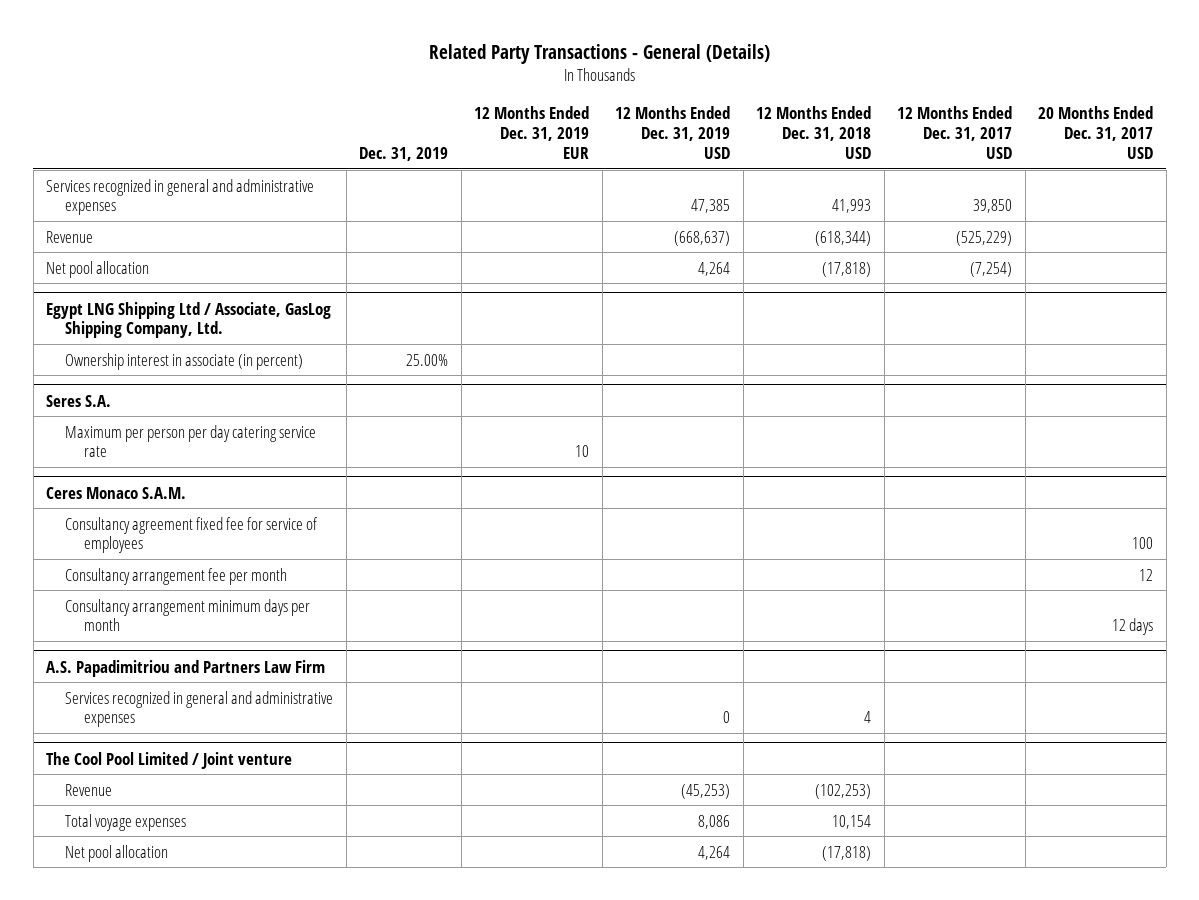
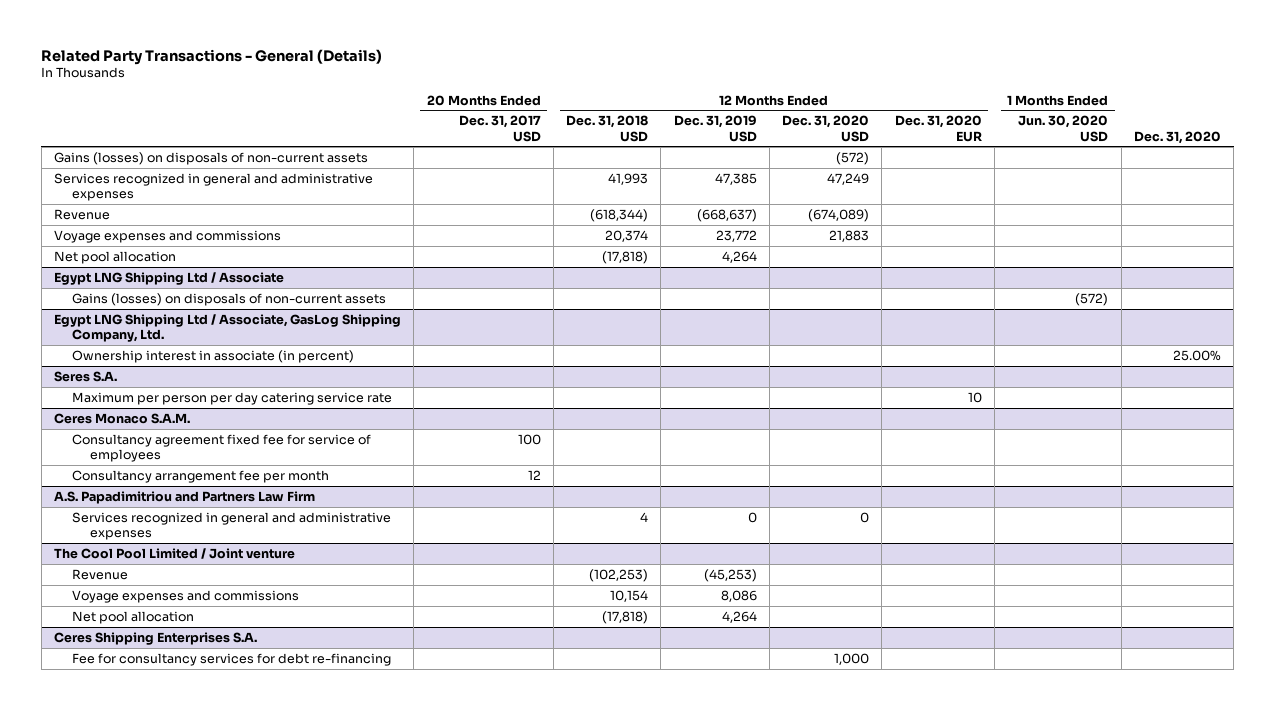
- | Dec. 31, 2019 | 12 Months Ended Dec. 31, 2019 EUR | 12 Months Ended Dec. 31, 2019 USD | 12 Months Ended Dec. 31, 2018 USD | 12 Months Ended Dec. 31, 2017 USD | 20 Months Ended Dec. 31, 2017 USD
+ | 20 Months Ended Dec. 31, 2017 USD | 12 Months Ended Dec. 31, 2018 USD | 12 Months Ended Dec. 31, 2019 USD | 12 Months Ended Dec. 31, 2020 USD | 12 Months Ended Dec. 31, 2020 EUR | 1 Months Ended Jun. 30, 2020 USD | Dec. 31, 2020
+ Gains (losses) on disposals of non-current assets | | | | (572) | | |
+ Voyage expenses and commissions | | 20,374 | 23,772 | 21,883 | | |
+ Egypt LNG Shipping Ltd / Associate
+ Gains (losses) on disposals of non-current assets | | | | | | (572) |
@ Ceres Monaco S.A.M.
- Consultancy arrangement minimum days per month | | | | | | 12 days
@ The Cool Pool Limited / Joint venture
- Total voyage expenses | | | 8,086 | 10,154 | |
+ Voyage expenses and commissions | | 10,154 | 8,086 | | | |
+ Ceres Shipping Enterprises S.A.
+ Fee for consultancy services for debt re-financing | | | | 1,000 | | |

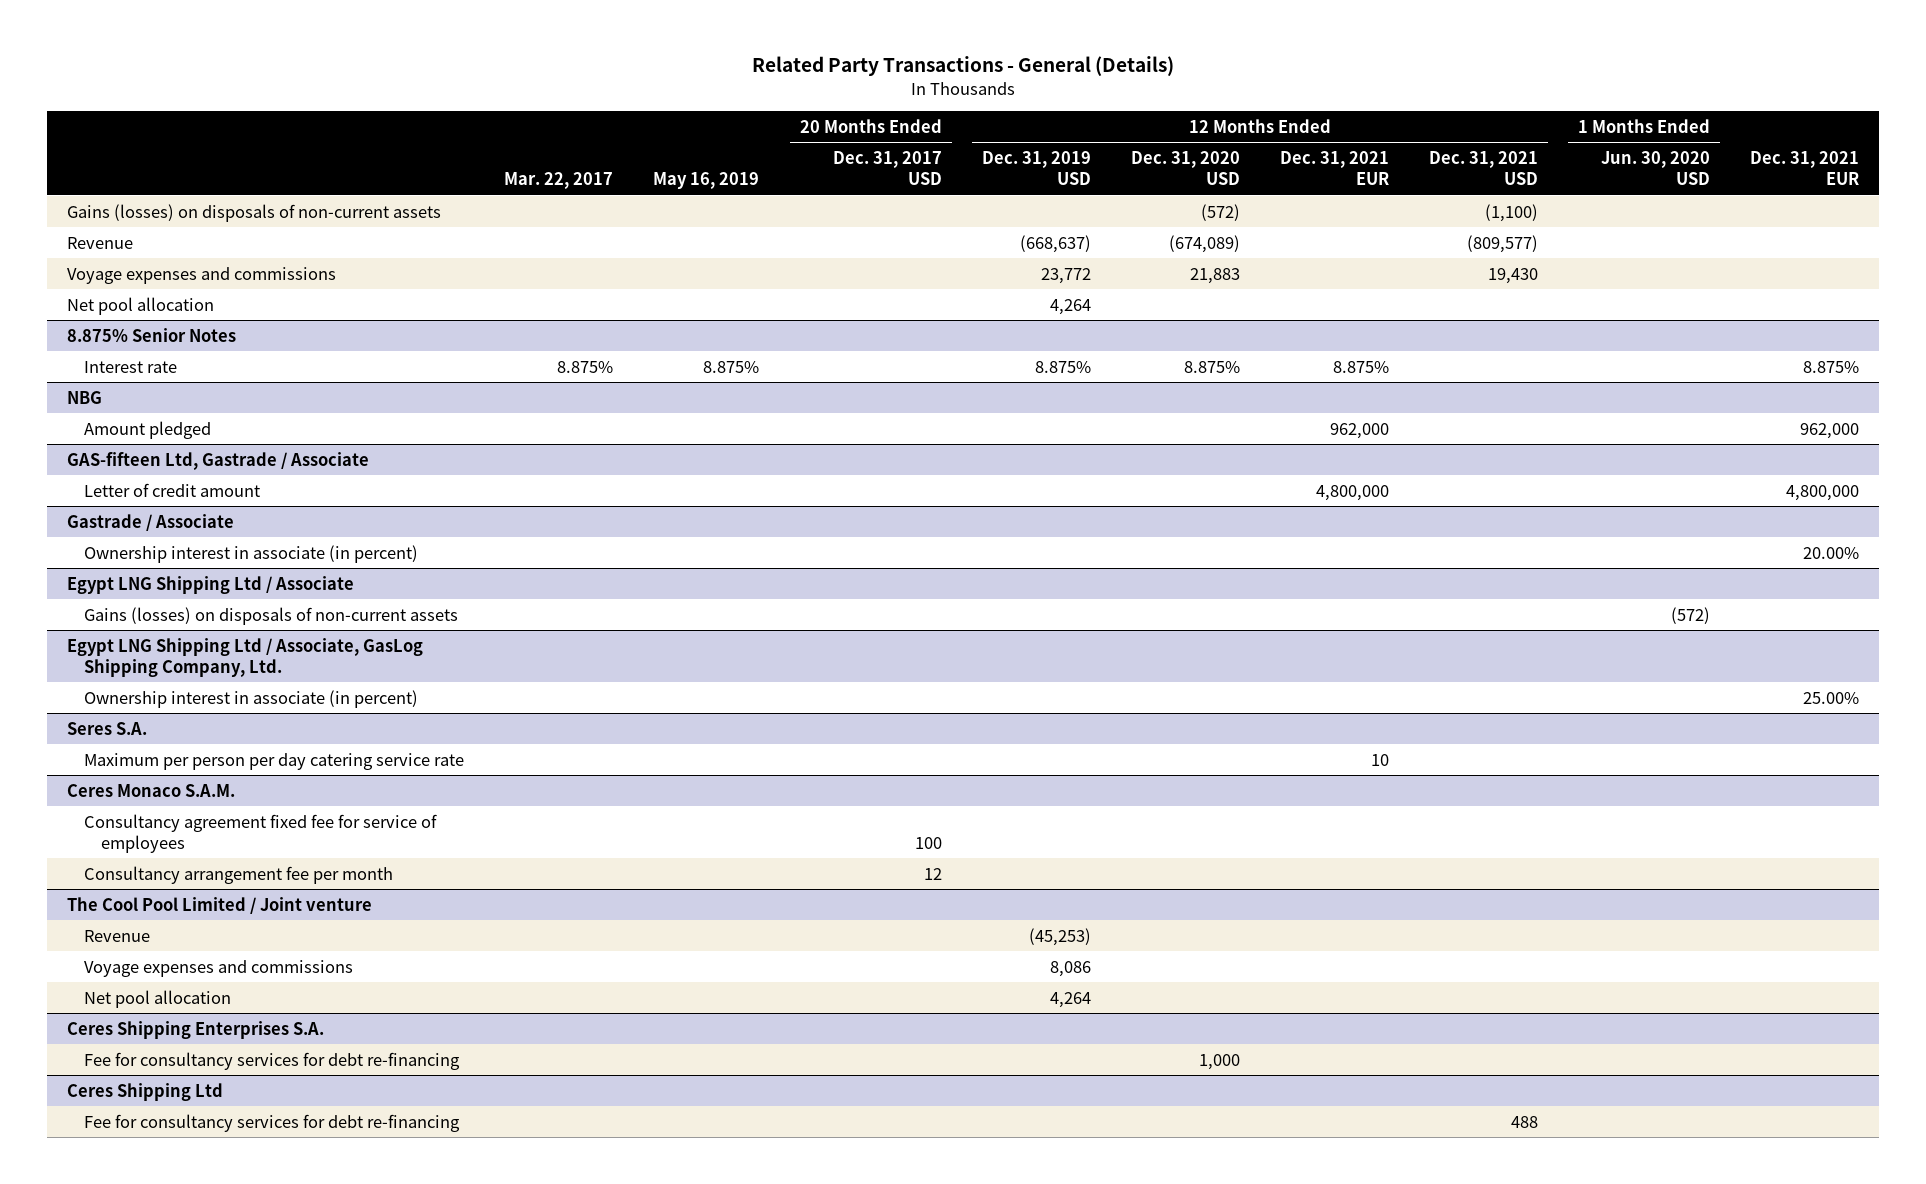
- | 20 Months Ended Dec. 31, 2017 USD | 12 Months Ended Dec. 31, 2018 USD | 12 Months Ended Dec. 31, 2019 USD | 12 Months Ended Dec. 31, 2020 USD | 12 Months Ended Dec. 31, 2020 EUR | 1 Months Ended Jun. 30, 2020 USD | Dec. 31, 2020
+ | Mar. 22, 2017 | May 16, 2019 | 20 Months Ended Dec. 31, 2017 USD | 12 Months Ended Dec. 31, 2019 USD | 12 Months Ended Dec. 31, 2020 USD | 12 Months Ended Dec. 31, 2021 EUR | 12 Months Ended Dec. 31, 2021 USD | 1 Months Ended Jun. 30, 2020 USD | Dec. 31, 2021 EUR
- Services recognized in general and administrative expenses | | 41,993 | 47,385 | 47,249 | | |
+ 8.875% Senior Notes
+ Interest rate | 8.875% | 8.875% | | 8.875% | 8.875% | 8.875% | | | 8.875%
+ NBG
+ Amount pledged | | | | | | 962,000 | | | 962,000
+ GAS-fifteen Ltd, Gastrade / Associate
+ Letter of credit amount | | | | | | 4,800,000 | | | 4,800,000
+ Gastrade / Associate
+ Ownership interest in associate (in percent) | | | | | | | | | 20.00%
- A.S. Papadimitriou and Partners Law Firm
- Services recognized in general and administrative expenses | | 4 | 0 | 0 | | |
+ Ceres Shipping Ltd
+ Fee for consultancy services for debt re-financing | | | | | | | 488 | |

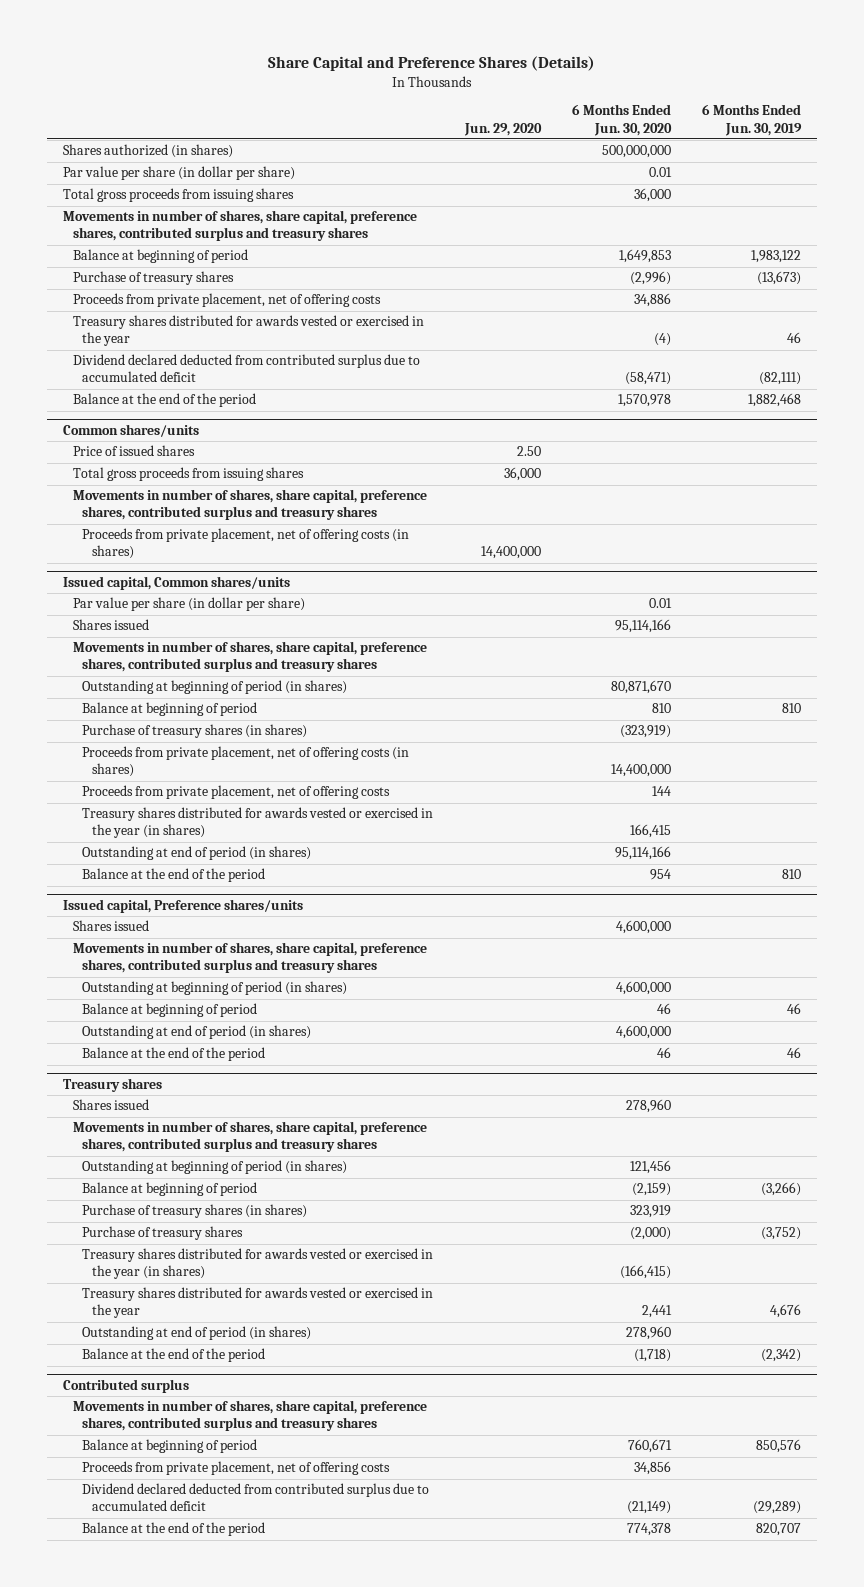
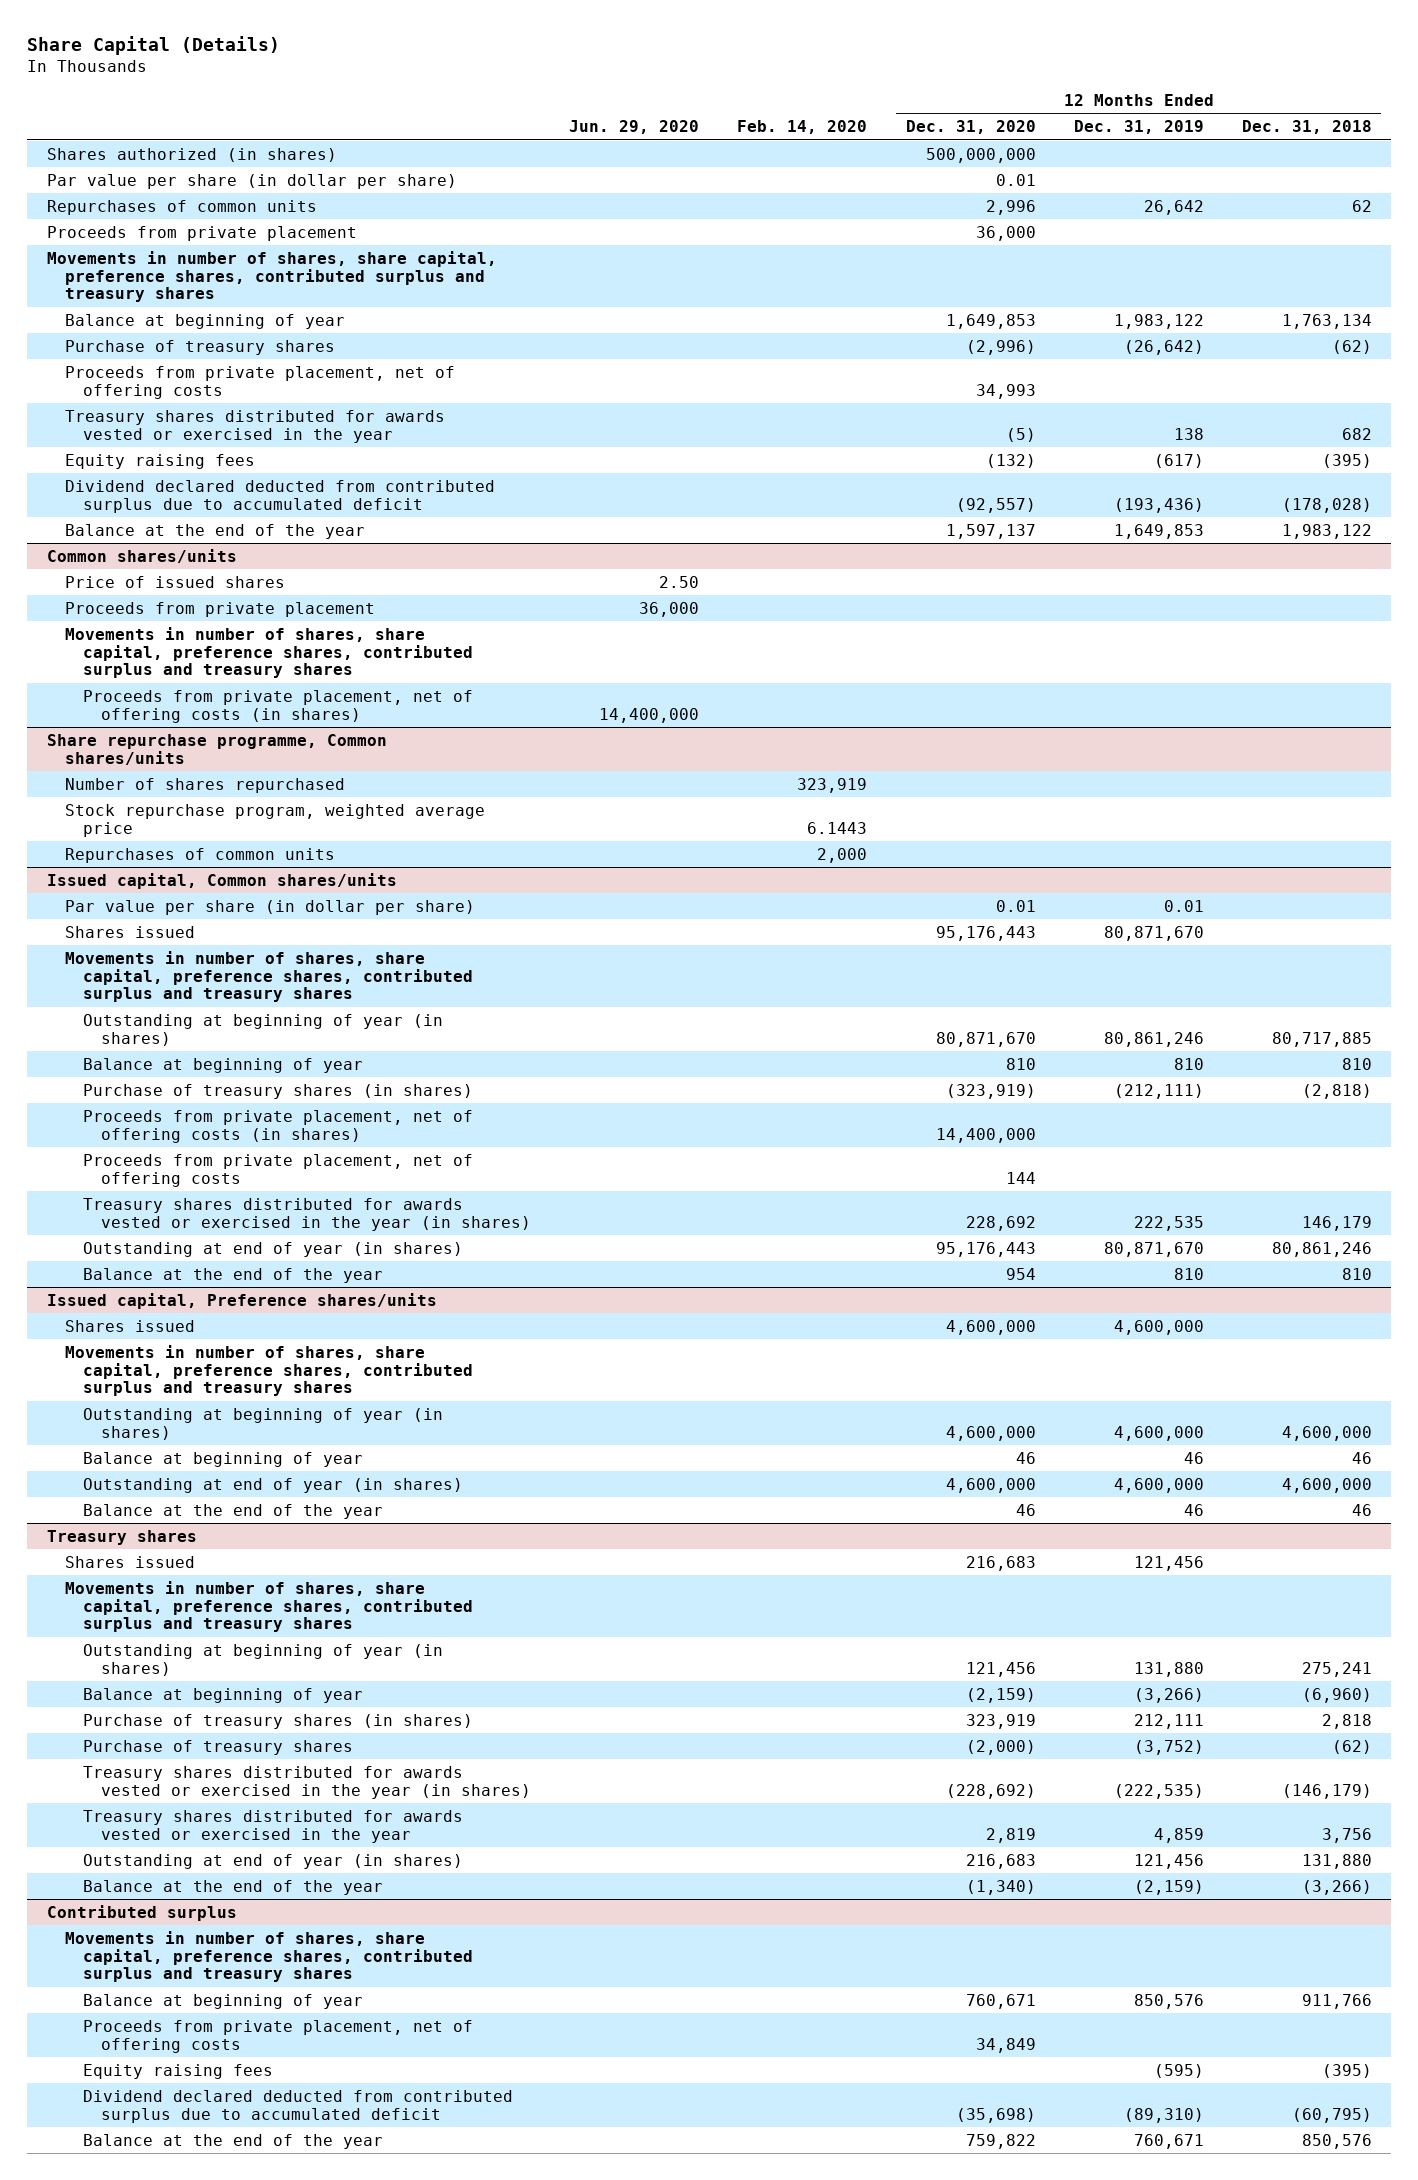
- Share Capital and Preference Shares (Details)
+ Share Capital (Details)
- | Jun. 29, 2020 | 6 Months Ended Jun. 30, 2020 | 6 Months Ended Jun. 30, 2019
+ | Jun. 29, 2020 | Feb. 14, 2020 | 12 Months Ended Dec. 31, 2020 | 12 Months Ended Dec. 31, 2019 | 12 Months Ended Dec. 31, 2018
- Total gross proceeds from issuing shares | | 36,000 |
+ Repurchases of common units | | | 2,996 | 26,642 | 62
+ Proceeds from private placement | | | 36,000 | |
- Balance at beginning of period | | 1,649,853 | 1,983,122
+ Balance at beginning of year | | | 1,649,853 | 1,983,122 | 1,763,134
+ Equity raising fees | | | (132) | (617) | (395)
- Balance at the end of the period | | 1,570,978 | 1,882,468
+ Balance at the end of the year | | | 1,597,137 | 1,649,853 | 1,983,122
@ Common shares/units
- Total gross proceeds from issuing shares | 36,000 | |
+ Proceeds from private placement | 36,000 | | | |
+ Share repurchase programme, Common shares/units
+ Number of shares repurchased | | 323,919 | | |
+ Stock repurchase program, weighted average price | | 6.1443 | | |
+ Repurchases of common units | | 2,000 | | |
@ Issued capital, Common shares/units
- Outstanding at beginning of period (in shares) | | 80,871,670 |
- Balance at beginning of period | | 810 | 810
+ Outstanding at beginning of year (in shares) | | | 80,871,670 | 80,861,246 | 80,717,885
+ Balance at beginning of year | | | 810 | 810 | 810
- Outstanding at end of period (in shares) | | 95,114,166 |
- Balance at the end of the period | | 954 | 810
+ Outstanding at end of year (in shares) | | | 95,176,443 | 80,871,670 | 80,861,246
+ Balance at the end of the year | | | 954 | 810 | 810
@ Issued capital, Preference shares/units
- Outstanding at beginning of period (in shares) | | 4,600,000 |
- Balance at beginning of period | | 46 | 46
- Outstanding at end of period (in shares) | | 4,600,000 |
- Balance at the end of the period | | 46 | 46
+ Outstanding at beginning of year (in shares) | | | 4,600,000 | 4,600,000 | 4,600,000
+ Balance at beginning of year | | | 46 | 46 | 46
+ Outstanding at end of year (in shares) | | | 4,600,000 | 4,600,000 | 4,600,000
+ Balance at the end of the year | | | 46 | 46 | 46
@ Treasury shares
- Outstanding at beginning of period (in shares) | | 121,456 |
- Balance at beginning of period | | (2,159) | (3,266)
+ Outstanding at beginning of year (in shares) | | | 121,456 | 131,880 | 275,241
+ Balance at beginning of year | | | (2,159) | (3,266) | (6,960)
- Outstanding at end of period (in shares) | | 278,960 |
- Balance at the end of the period | | (1,718) | (2,342)
+ Outstanding at end of year (in shares) | | | 216,683 | 121,456 | 131,880
+ Balance at the end of the year | | | (1,340) | (2,159) | (3,266)
@ Contributed surplus
- Balance at beginning of period | | 760,671 | 850,576
+ Balance at beginning of year | | | 760,671 | 850,576 | 911,766
+ Equity raising fees | | | | (595) | (395)
- Balance at the end of the period | | 774,378 | 820,707
+ Balance at the end of the year | | | 759,822 | 760,671 | 850,576

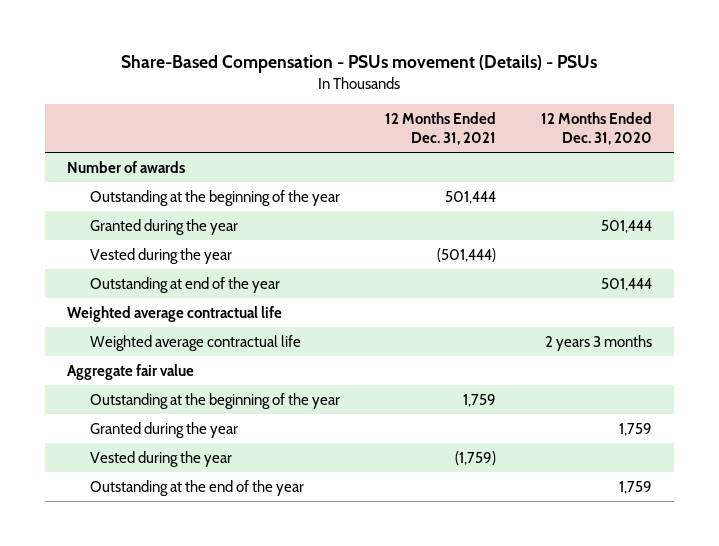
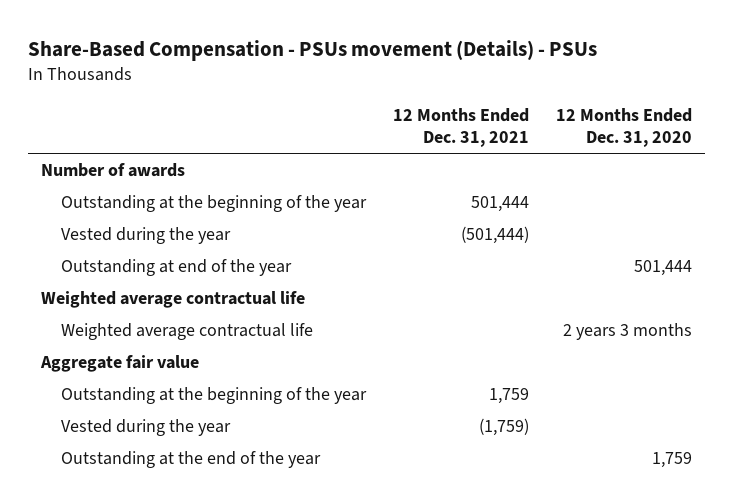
- Granted during the year | | 501,444
- Granted during the year | | 1,759

